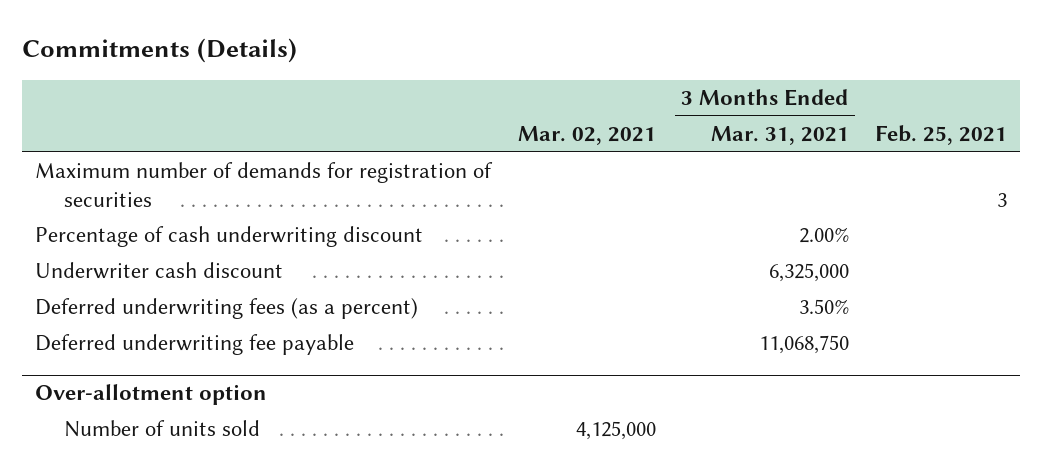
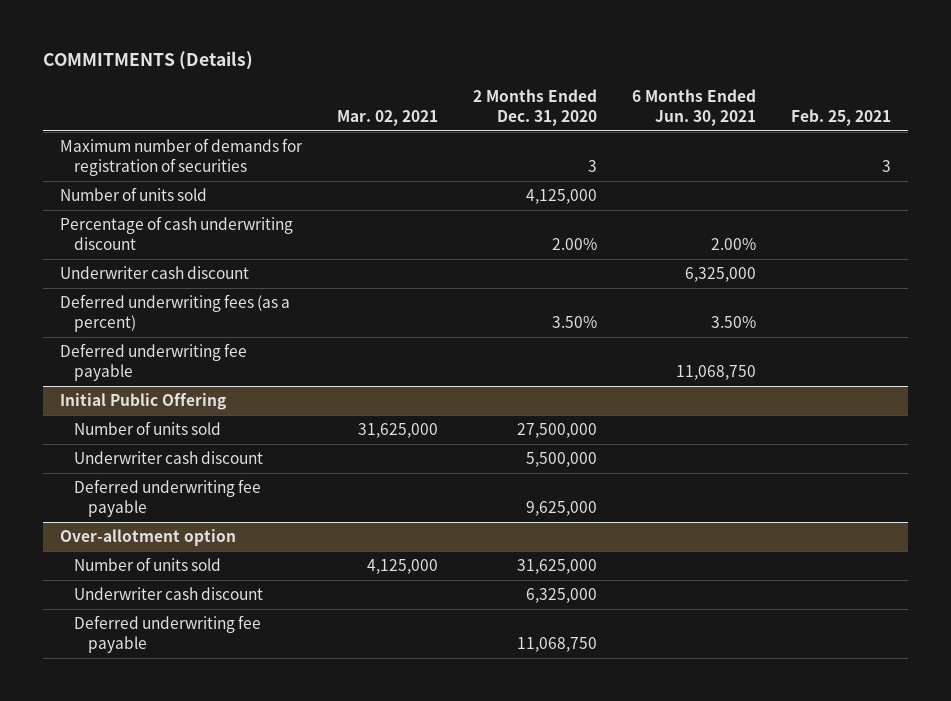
- Commitments (Details)
+ COMMITMENTS (Details)
- | Mar. 02, 2021 | 3 Months Ended Mar. 31, 2021 | Feb. 25, 2021
+ | Mar. 02, 2021 | 2 Months Ended Dec. 31, 2020 | 6 Months Ended Jun. 30, 2021 | Feb. 25, 2021
+ Number of units sold | | 4,125,000 | |
+ Initial Public Offering
+ Number of units sold | 31,625,000 | 27,500,000 | |
+ Underwriter cash discount | | 5,500,000 | |
+ Deferred underwriting fee payable | | 9,625,000 | |
@ Over-allotment option
+ Underwriter cash discount | | 6,325,000 | |
+ Deferred underwriting fee payable | | 11,068,750 | |

